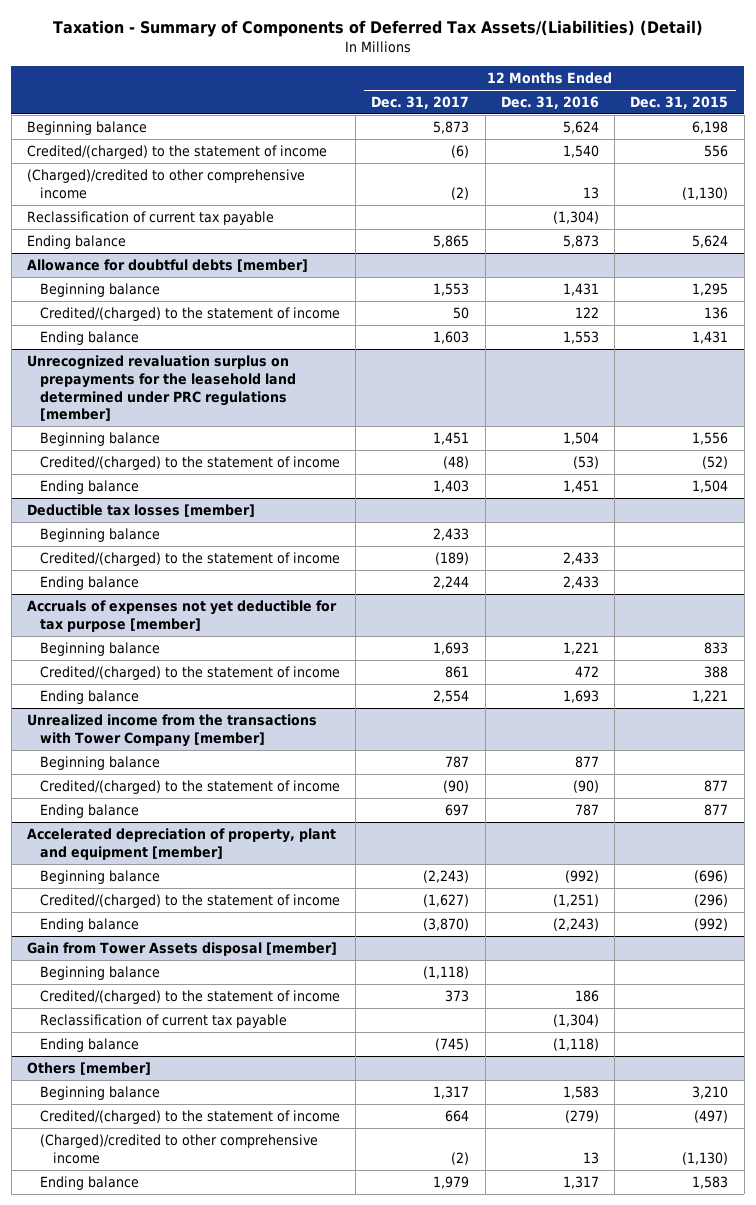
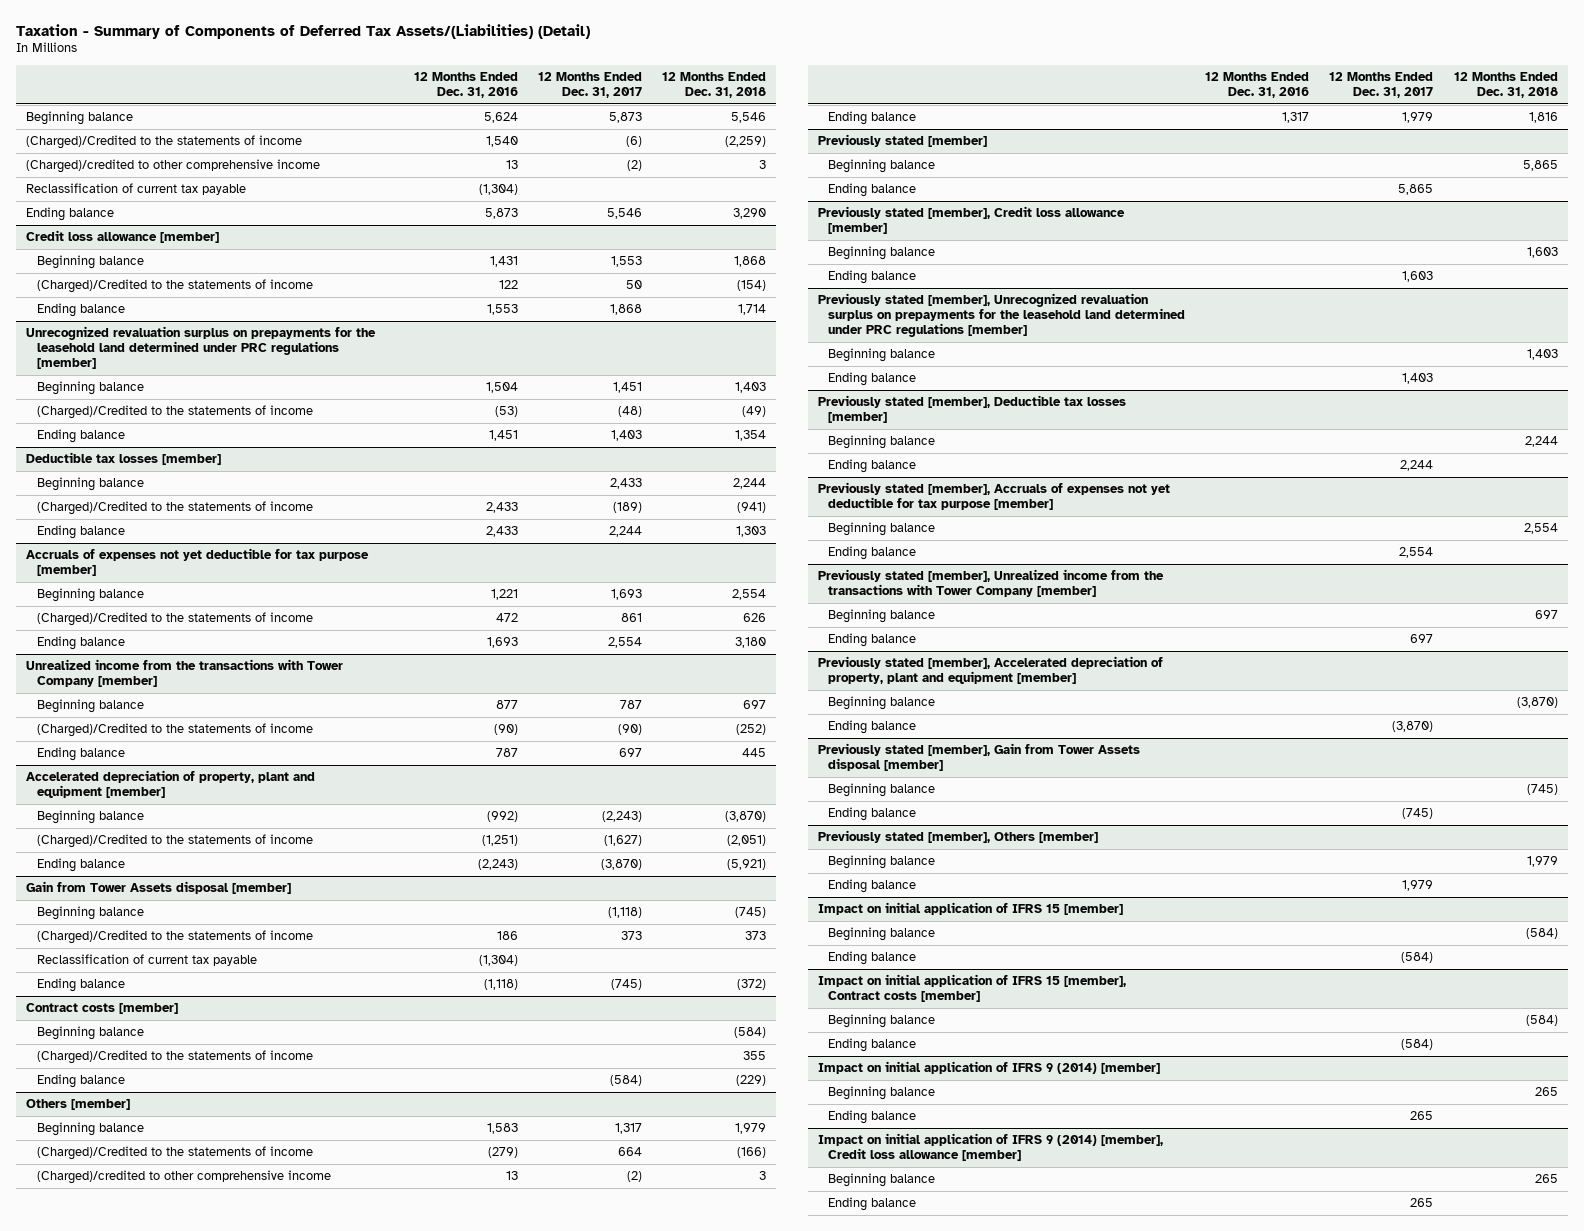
- | 12 Months Ended Dec. 31, 2017 | 12 Months Ended Dec. 31, 2016 | 12 Months Ended Dec. 31, 2015
+ | 12 Months Ended Dec. 31, 2016 | 12 Months Ended Dec. 31, 2017 | 12 Months Ended Dec. 31, 2018
- Credited/(charged) to the statement of income | (6) | 1,540 | 556
+ (Charged)/Credited to the statements of income | 1,540 | (6) | (2,259)
- Ending balance | 5,865 | 5,873 | 5,624
- Allowance for doubtful debts [member]
+ Ending balance | 5,873 | 5,546 | 3,290
+ Credit loss allowance [member]
- Credited/(charged) to the statement of income | 50 | 122 | 136
- Ending balance | 1,603 | 1,553 | 1,431
+ (Charged)/Credited to the statements of income | 122 | 50 | (154)
+ Ending balance | 1,553 | 1,868 | 1,714
@ Unrecognized revaluation surplus on prepayments for the leasehold land determined under PRC regulations [member]
- Credited/(charged) to the statement of income | (48) | (53) | (52)
+ (Charged)/Credited to the statements of income | (53) | (48) | (49)
@ Deductible tax losses [member]
- Credited/(charged) to the statement of income | (189) | 2,433 |
+ (Charged)/Credited to the statements of income | 2,433 | (189) | (941)
@ Accruals of expenses not yet deductible for tax purpose [member]
- Credited/(charged) to the statement of income | 861 | 472 | 388
+ (Charged)/Credited to the statements of income | 472 | 861 | 626
@ Unrealized income from the transactions with Tower Company [member]
- Credited/(charged) to the statement of income | (90) | (90) | 877
+ (Charged)/Credited to the statements of income | (90) | (90) | (252)
@ Accelerated depreciation of property, plant and equipment [member]
- Credited/(charged) to the statement of income | (1,627) | (1,251) | (296)
+ (Charged)/Credited to the statements of income | (1,251) | (1,627) | (2,051)
@ Gain from Tower Assets disposal [member]
- Credited/(charged) to the statement of income | 373 | 186 |
+ (Charged)/Credited to the statements of income | 186 | 373 | 373
+ Contract costs [member]
+ Beginning balance | | | (584)
+ (Charged)/Credited to the statements of income | | | 355
+ Ending balance | | (584) | (229)
@ Others [member]
- Credited/(charged) to the statement of income | 664 | (279) | (497)
+ (Charged)/Credited to the statements of income | (279) | 664 | (166)
+ Previously stated [member]
+ Beginning balance | | | 5,865
+ Ending balance | | 5,865 |
+ Previously stated [member], Credit loss allowance [member]
+ Beginning balance | | | 1,603
+ Ending balance | | 1,603 |
+ Previously stated [member], Unrecognized revaluation surplus on prepayments for the leasehold land determined under PRC regulations [member]
+ Beginning balance | | | 1,403
+ Ending balance | | 1,403 |
+ Previously stated [member], Deductible tax losses [member]
+ Beginning balance | | | 2,244
+ Ending balance | | 2,244 |
+ Previously stated [member], Accruals of expenses not yet deductible for tax purpose [member]
+ Beginning balance | | | 2,554
+ Ending balance | | 2,554 |
+ Previously stated [member], Unrealized income from the transactions with Tower Company [member]
+ Beginning balance | | | 697
+ Ending balance | | 697 |
+ Previously stated [member], Accelerated depreciation of property, plant and equipment [member]
+ Beginning balance | | | (3,870)
+ Ending balance | | (3,870) |
+ Previously stated [member], Gain from Tower Assets disposal [member]
+ Beginning balance | | | (745)
+ Ending balance | | (745) |
+ Previously stated [member], Others [member]
+ Beginning balance | | | 1,979
+ Ending balance | | 1,979 |
+ Impact on initial application of IFRS 15 [member]
+ Beginning balance | | | (584)
+ Ending balance | | (584) |
+ Impact on initial application of IFRS 15 [member], Contract costs [member]
+ Beginning balance | | | (584)
+ Ending balance | | (584) |
+ Impact on initial application of IFRS 9 (2014) [member]
+ Beginning balance | | | 265
+ Ending balance | | 265 |
+ Impact on initial application of IFRS 9 (2014) [member], Credit loss allowance [member]
+ Beginning balance | | | 265
+ Ending balance | | 265 |

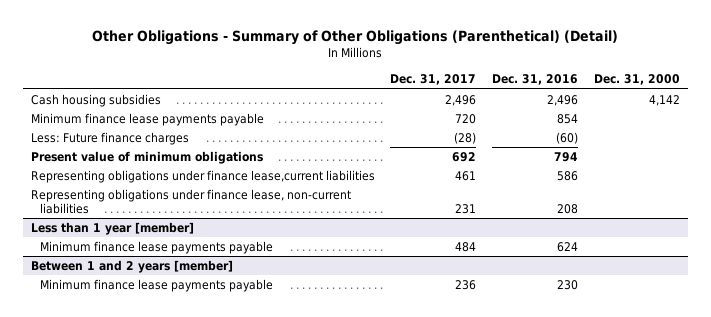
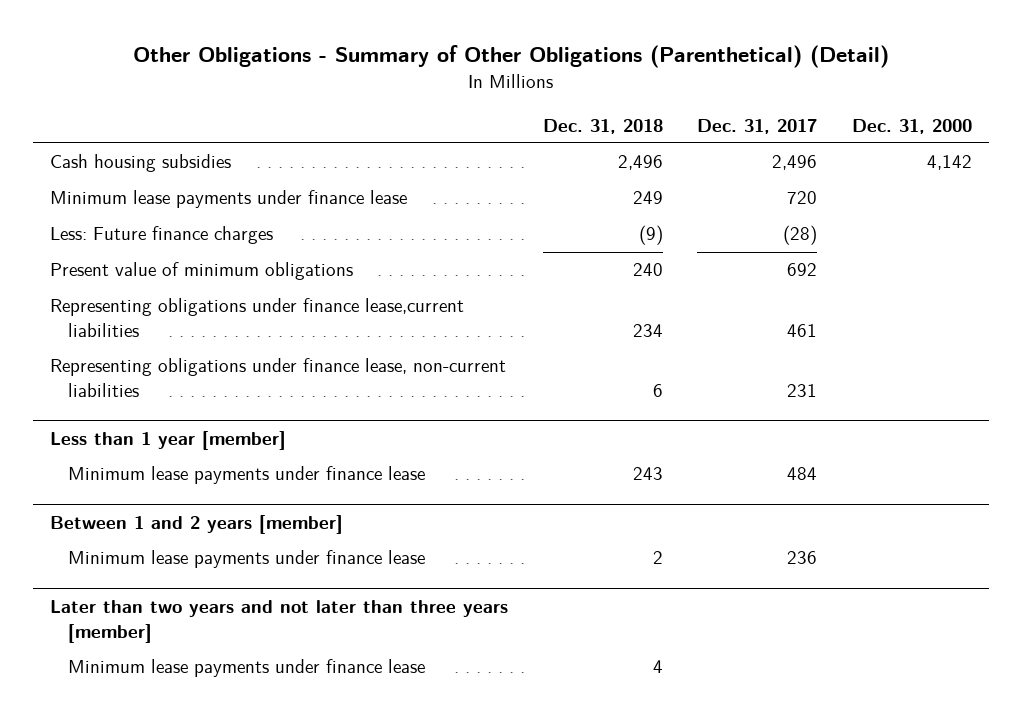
- | Dec. 31, 2017 | Dec. 31, 2016 | Dec. 31, 2000
+ | Dec. 31, 2018 | Dec. 31, 2017 | Dec. 31, 2000
- Minimum finance lease payments payable | 720 | 854 |
+ Minimum lease payments under finance lease | 249 | 720 |
@ Less than 1 year [member]
- Minimum finance lease payments payable | 484 | 624 |
+ Minimum lease payments under finance lease | 243 | 484 |
@ Between 1 and 2 years [member]
- Minimum finance lease payments payable | 236 | 230 |
+ Minimum lease payments under finance lease | 2 | 236 |
+ Later than two years and not later than three years [member]
+ Minimum lease payments under finance lease | 4 | |

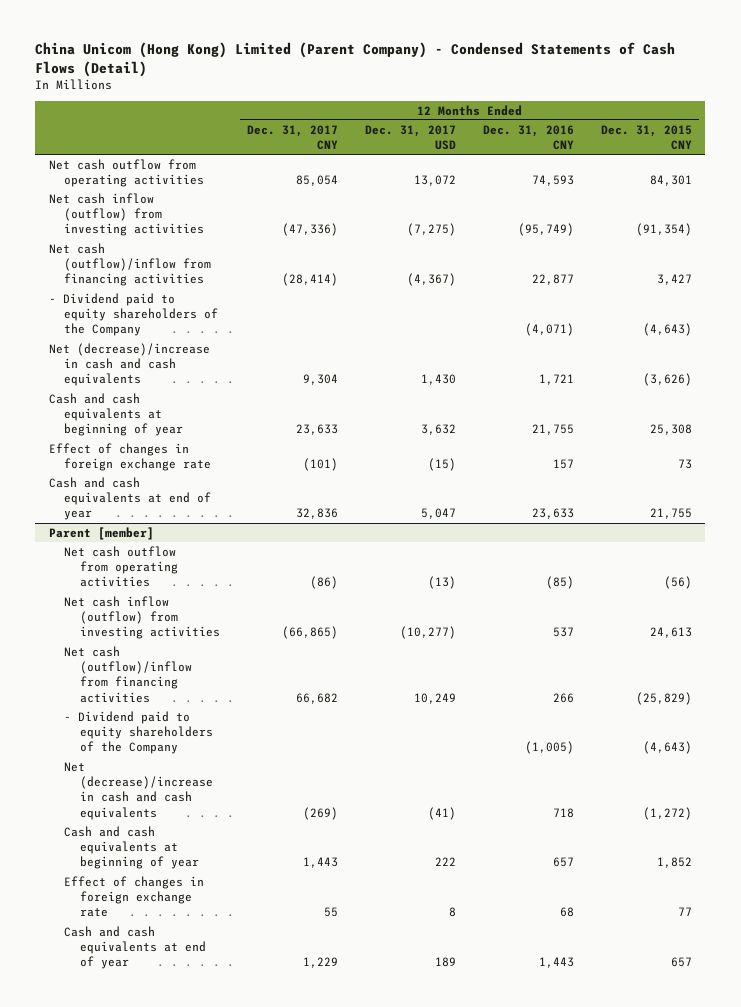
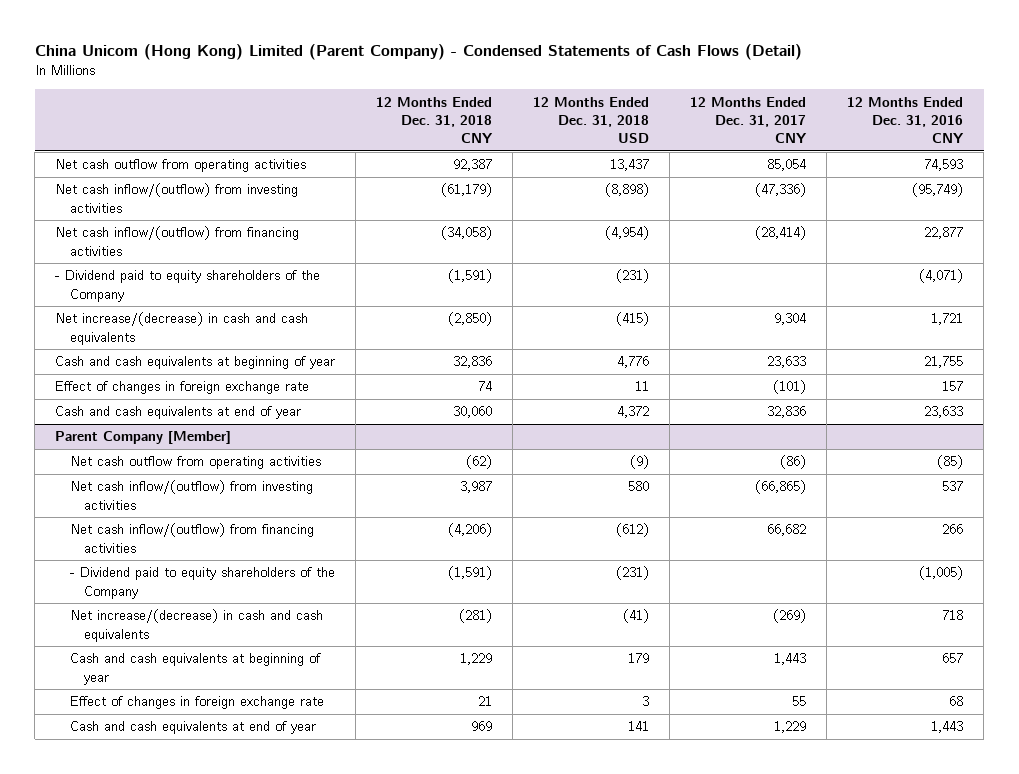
- | 12 Months Ended Dec. 31, 2017 CNY | 12 Months Ended Dec. 31, 2017 USD | 12 Months Ended Dec. 31, 2016 CNY | 12 Months Ended Dec. 31, 2015 CNY
+ | 12 Months Ended Dec. 31, 2018 CNY | 12 Months Ended Dec. 31, 2018 USD | 12 Months Ended Dec. 31, 2017 CNY | 12 Months Ended Dec. 31, 2016 CNY
- Net cash inflow (outflow) from investing activities | (47,336) | (7,275) | (95,749) | (91,354)
- Net cash (outflow)/inflow from financing activities | (28,414) | (4,367) | 22,877 | 3,427
+ Net cash inflow/(outflow) from investing activities | (61,179) | (8,898) | (47,336) | (95,749)
+ Net cash inflow/(outflow) from financing activities | (34,058) | (4,954) | (28,414) | 22,877
- Net (decrease)/increase in cash and cash equivalents | 9,304 | 1,430 | 1,721 | (3,626)
+ Net increase/(decrease) in cash and cash equivalents | (2,850) | (415) | 9,304 | 1,721
- Parent [member]
+ Parent Company [Member]
- Net cash inflow (outflow) from investing activities | (66,865) | (10,277) | 537 | 24,613
- Net cash (outflow)/inflow from financing activities | 66,682 | 10,249 | 266 | (25,829)
+ Net cash inflow/(outflow) from investing activities | 3,987 | 580 | (66,865) | 537
+ Net cash inflow/(outflow) from financing activities | (4,206) | (612) | 66,682 | 266
- Net (decrease)/increase in cash and cash equivalents | (269) | (41) | 718 | (1,272)
+ Net increase/(decrease) in cash and cash equivalents | (281) | (41) | (269) | 718

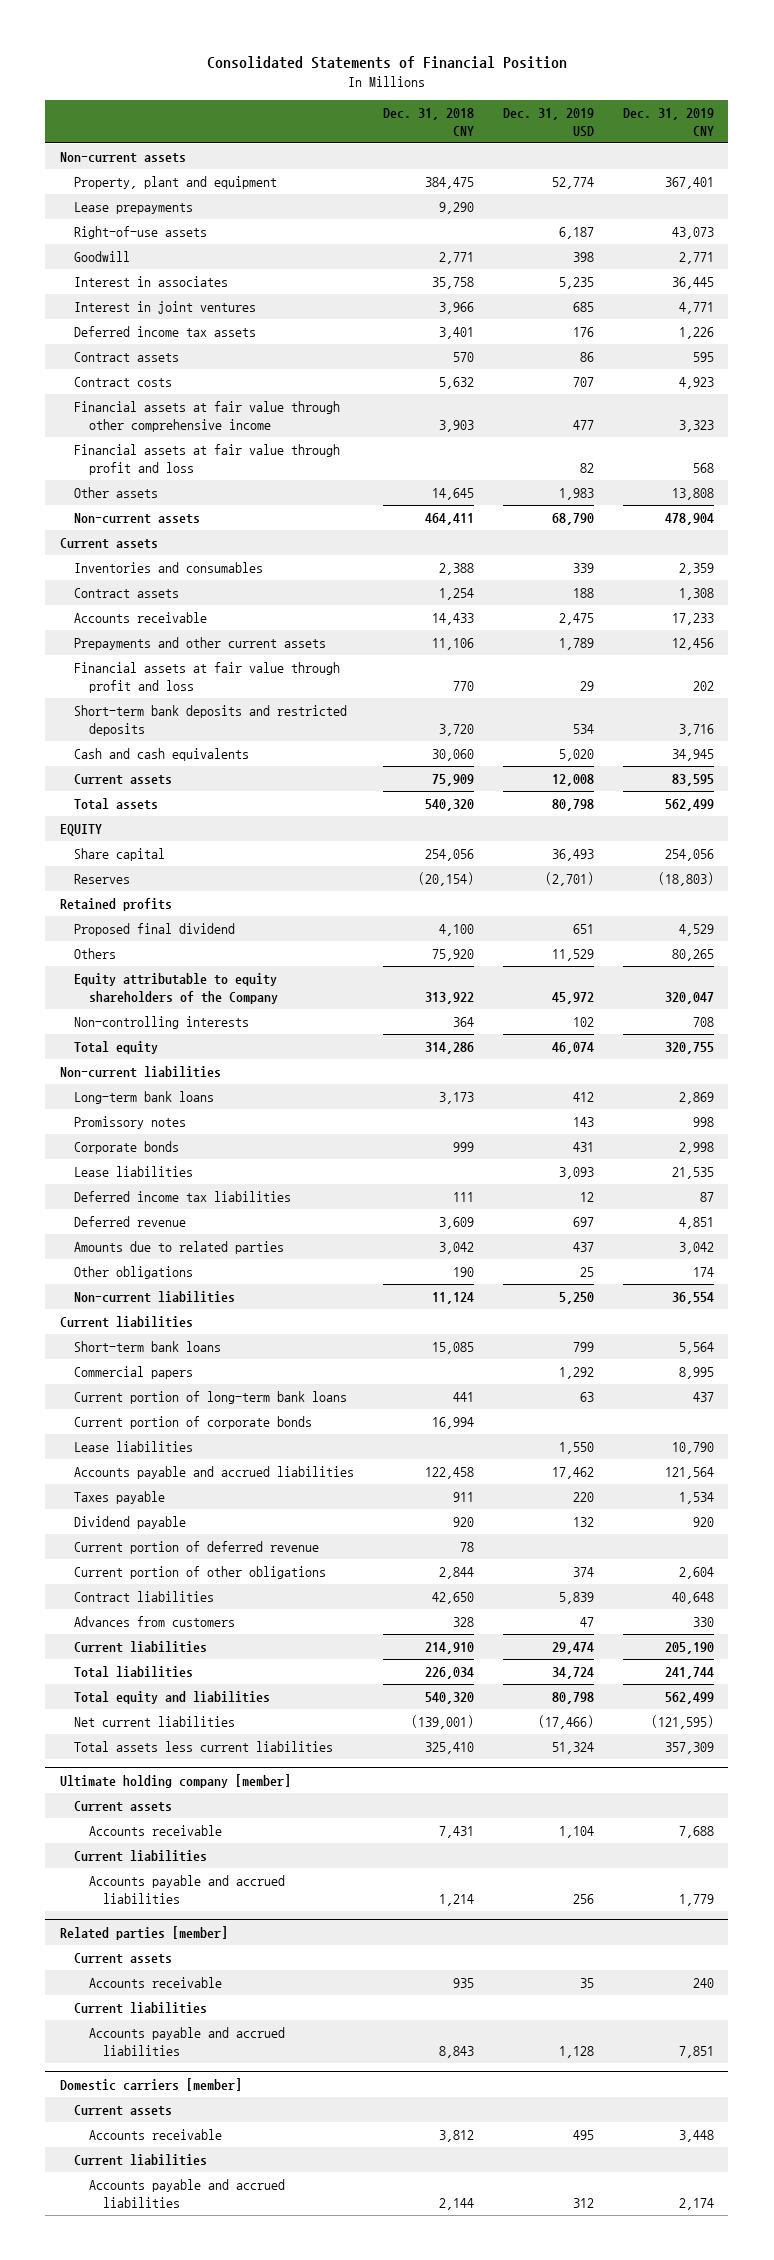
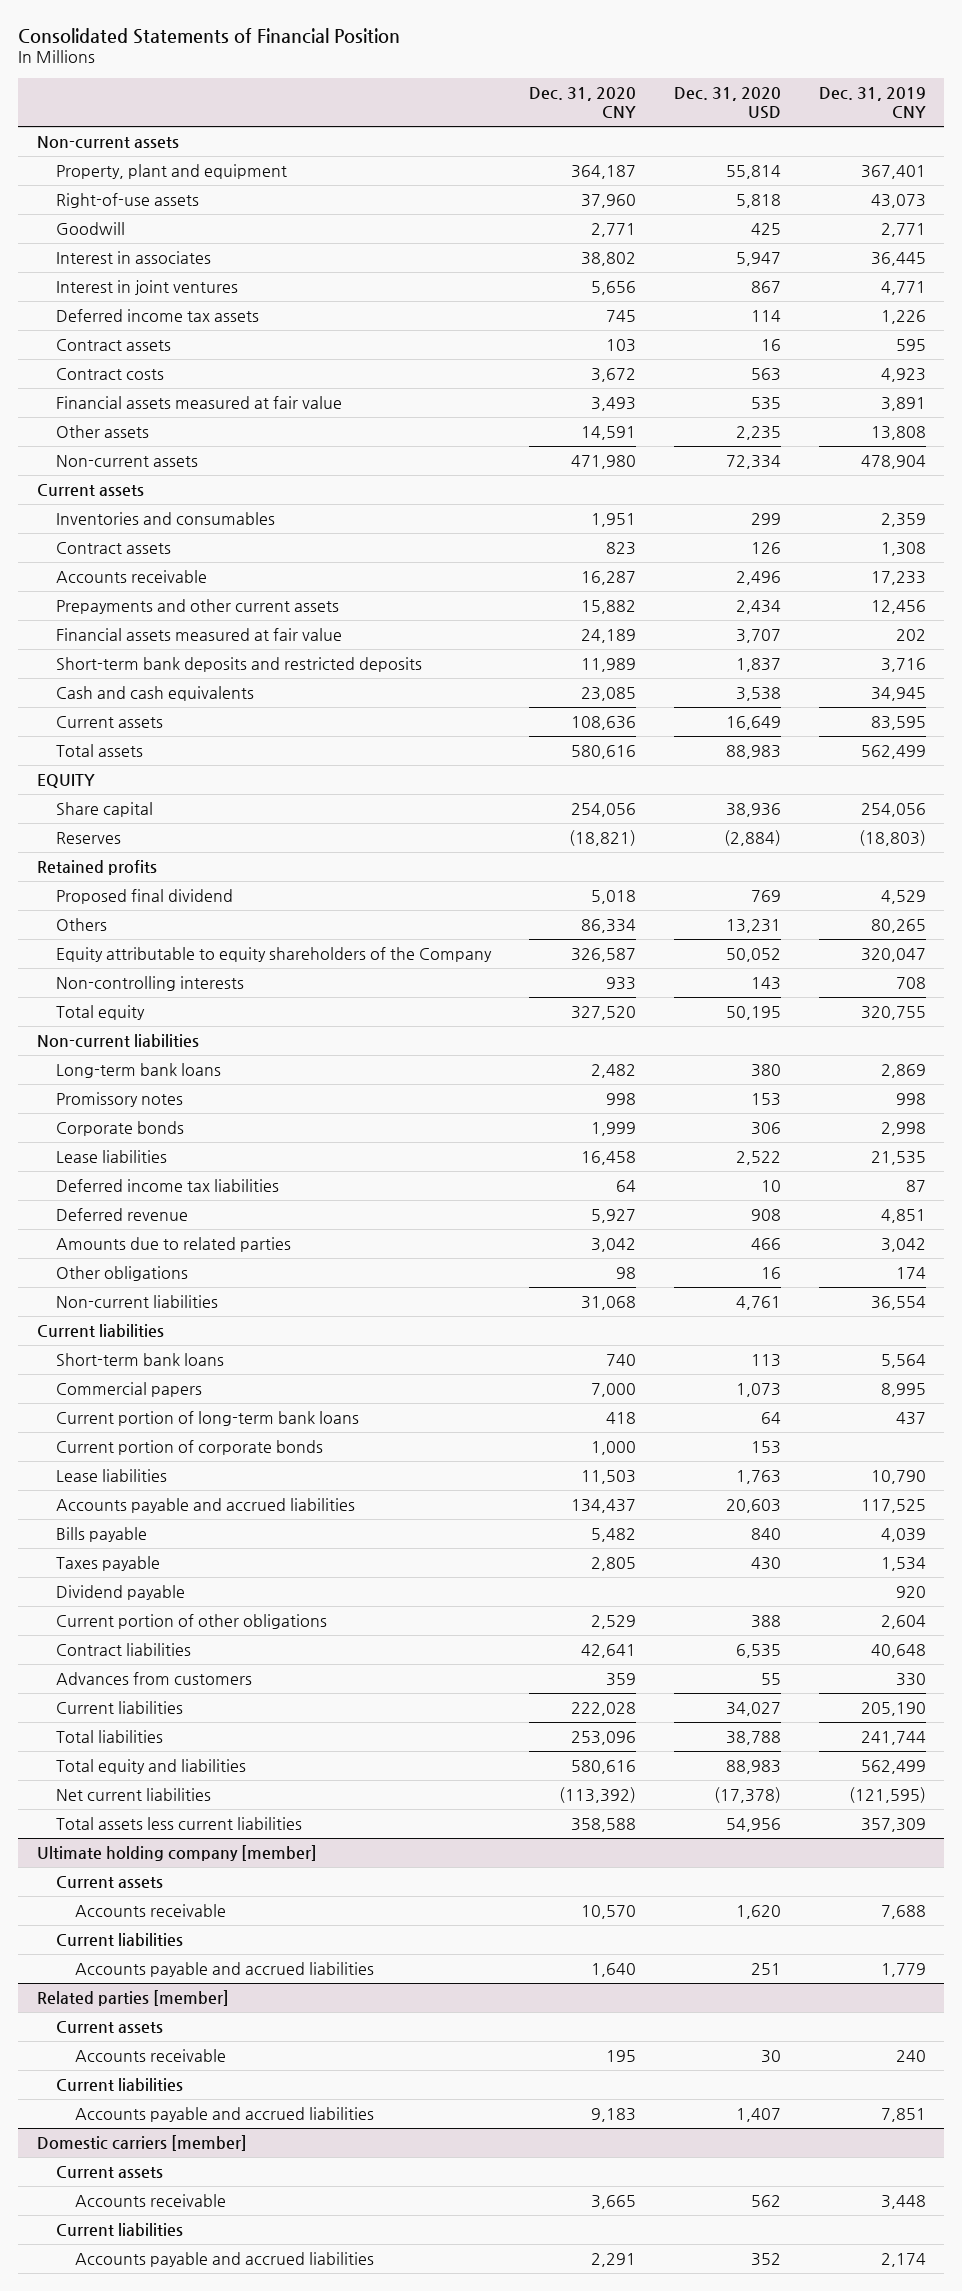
- | Dec. 31, 2018 CNY | Dec. 31, 2019 USD | Dec. 31, 2019 CNY
+ | Dec. 31, 2020 CNY | Dec. 31, 2020 USD | Dec. 31, 2019 CNY
- Lease prepayments | 9,290 | |
- Financial assets at fair value through other comprehensive income | 3,903 | 477 | 3,323
- Financial assets at fair value through profit and loss | | 82 | 568
+ Financial assets measured at fair value | 3,493 | 535 | 3,891
- Financial assets at fair value through profit and loss | 770 | 29 | 202
+ Financial assets measured at fair value | 24,189 | 3,707 | 202
- Accounts payable and accrued liabilities | 122,458 | 17,462 | 121,564
+ Accounts payable and accrued liabilities | 134,437 | 20,603 | 117,525
+ Bills payable | 5,482 | 840 | 4,039
- Current portion of deferred revenue | 78 | |

